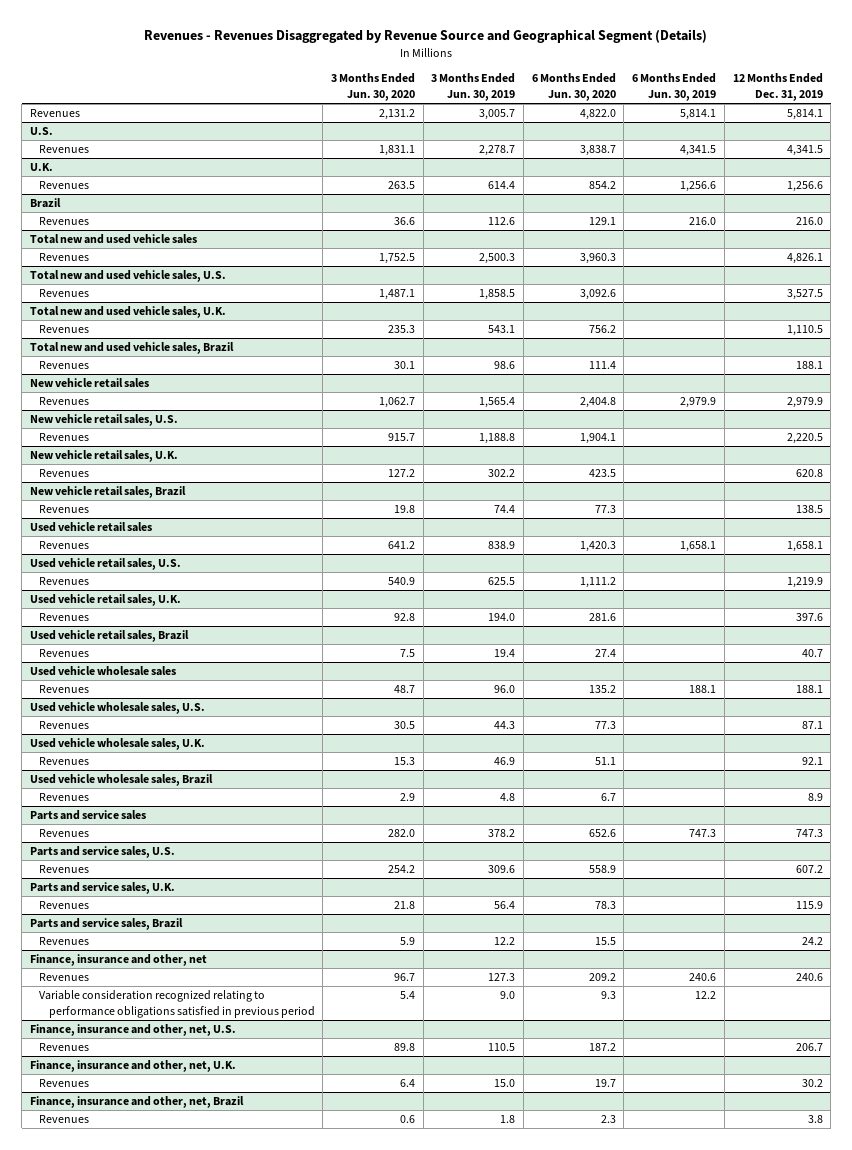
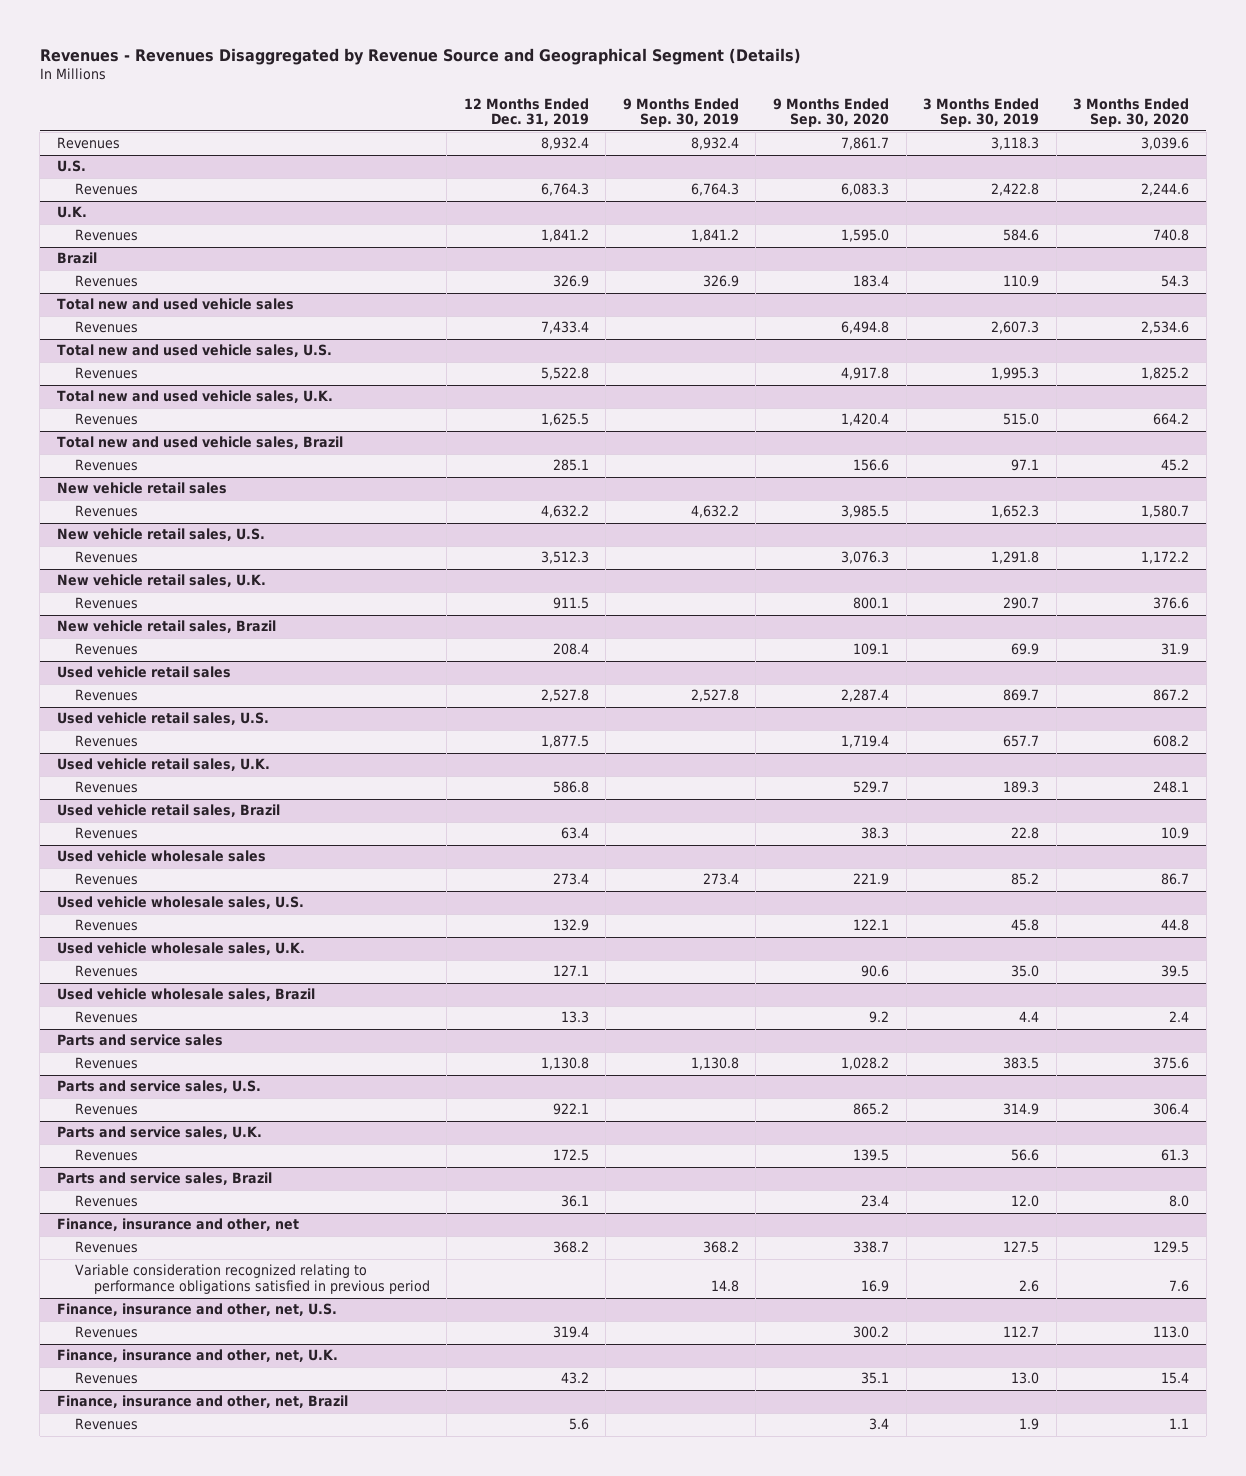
- | 3 Months Ended Jun. 30, 2020 | 3 Months Ended Jun. 30, 2019 | 6 Months Ended Jun. 30, 2020 | 6 Months Ended Jun. 30, 2019 | 12 Months Ended Dec. 31, 2019
+ | 12 Months Ended Dec. 31, 2019 | 9 Months Ended Sep. 30, 2019 | 9 Months Ended Sep. 30, 2020 | 3 Months Ended Sep. 30, 2019 | 3 Months Ended Sep. 30, 2020
- Revenues | 2,131.2 | 3,005.7 | 4,822.0 | 5,814.1 | 5,814.1
+ Revenues | 8,932.4 | 8,932.4 | 7,861.7 | 3,118.3 | 3,039.6
@ U.S.
- Revenues | 1,831.1 | 2,278.7 | 3,838.7 | 4,341.5 | 4,341.5
+ Revenues | 6,764.3 | 6,764.3 | 6,083.3 | 2,422.8 | 2,244.6
@ U.K.
- Revenues | 263.5 | 614.4 | 854.2 | 1,256.6 | 1,256.6
+ Revenues | 1,841.2 | 1,841.2 | 1,595.0 | 584.6 | 740.8
@ Brazil
- Revenues | 36.6 | 112.6 | 129.1 | 216.0 | 216.0
+ Revenues | 326.9 | 326.9 | 183.4 | 110.9 | 54.3
@ Total new and used vehicle sales
- Revenues | 1,752.5 | 2,500.3 | 3,960.3 | | 4,826.1
+ Revenues | 7,433.4 | | 6,494.8 | 2,607.3 | 2,534.6
@ Total new and used vehicle sales, U.S.
- Revenues | 1,487.1 | 1,858.5 | 3,092.6 | | 3,527.5
+ Revenues | 5,522.8 | | 4,917.8 | 1,995.3 | 1,825.2
@ Total new and used vehicle sales, U.K.
- Revenues | 235.3 | 543.1 | 756.2 | | 1,110.5
+ Revenues | 1,625.5 | | 1,420.4 | 515.0 | 664.2
@ Total new and used vehicle sales, Brazil
- Revenues | 30.1 | 98.6 | 111.4 | | 188.1
+ Revenues | 285.1 | | 156.6 | 97.1 | 45.2
@ New vehicle retail sales
- Revenues | 1,062.7 | 1,565.4 | 2,404.8 | 2,979.9 | 2,979.9
+ Revenues | 4,632.2 | 4,632.2 | 3,985.5 | 1,652.3 | 1,580.7
@ New vehicle retail sales, U.S.
- Revenues | 915.7 | 1,188.8 | 1,904.1 | | 2,220.5
+ Revenues | 3,512.3 | | 3,076.3 | 1,291.8 | 1,172.2
@ New vehicle retail sales, U.K.
- Revenues | 127.2 | 302.2 | 423.5 | | 620.8
+ Revenues | 911.5 | | 800.1 | 290.7 | 376.6
@ New vehicle retail sales, Brazil
- Revenues | 19.8 | 74.4 | 77.3 | | 138.5
+ Revenues | 208.4 | | 109.1 | 69.9 | 31.9
@ Used vehicle retail sales
- Revenues | 641.2 | 838.9 | 1,420.3 | 1,658.1 | 1,658.1
+ Revenues | 2,527.8 | 2,527.8 | 2,287.4 | 869.7 | 867.2
@ Used vehicle retail sales, U.S.
- Revenues | 540.9 | 625.5 | 1,111.2 | | 1,219.9
+ Revenues | 1,877.5 | | 1,719.4 | 657.7 | 608.2
@ Used vehicle retail sales, U.K.
- Revenues | 92.8 | 194.0 | 281.6 | | 397.6
+ Revenues | 586.8 | | 529.7 | 189.3 | 248.1
@ Used vehicle retail sales, Brazil
- Revenues | 7.5 | 19.4 | 27.4 | | 40.7
+ Revenues | 63.4 | | 38.3 | 22.8 | 10.9
@ Used vehicle wholesale sales
- Revenues | 48.7 | 96.0 | 135.2 | 188.1 | 188.1
+ Revenues | 273.4 | 273.4 | 221.9 | 85.2 | 86.7
@ Used vehicle wholesale sales, U.S.
- Revenues | 30.5 | 44.3 | 77.3 | | 87.1
+ Revenues | 132.9 | | 122.1 | 45.8 | 44.8
@ Used vehicle wholesale sales, U.K.
- Revenues | 15.3 | 46.9 | 51.1 | | 92.1
+ Revenues | 127.1 | | 90.6 | 35.0 | 39.5
@ Used vehicle wholesale sales, Brazil
- Revenues | 2.9 | 4.8 | 6.7 | | 8.9
+ Revenues | 13.3 | | 9.2 | 4.4 | 2.4
@ Parts and service sales
- Revenues | 282.0 | 378.2 | 652.6 | 747.3 | 747.3
+ Revenues | 1,130.8 | 1,130.8 | 1,028.2 | 383.5 | 375.6
@ Parts and service sales, U.S.
- Revenues | 254.2 | 309.6 | 558.9 | | 607.2
+ Revenues | 922.1 | | 865.2 | 314.9 | 306.4
@ Parts and service sales, U.K.
- Revenues | 21.8 | 56.4 | 78.3 | | 115.9
+ Revenues | 172.5 | | 139.5 | 56.6 | 61.3
@ Parts and service sales, Brazil
- Revenues | 5.9 | 12.2 | 15.5 | | 24.2
+ Revenues | 36.1 | | 23.4 | 12.0 | 8.0
@ Finance, insurance and other, net
- Revenues | 96.7 | 127.3 | 209.2 | 240.6 | 240.6
+ Revenues | 368.2 | 368.2 | 338.7 | 127.5 | 129.5
@ Finance, insurance and other, net, U.S.
- Revenues | 89.8 | 110.5 | 187.2 | | 206.7
+ Revenues | 319.4 | | 300.2 | 112.7 | 113.0
@ Finance, insurance and other, net, U.K.
- Revenues | 6.4 | 15.0 | 19.7 | | 30.2
+ Revenues | 43.2 | | 35.1 | 13.0 | 15.4
@ Finance, insurance and other, net, Brazil
- Revenues | 0.6 | 1.8 | 2.3 | | 3.8
+ Revenues | 5.6 | | 3.4 | 1.9 | 1.1

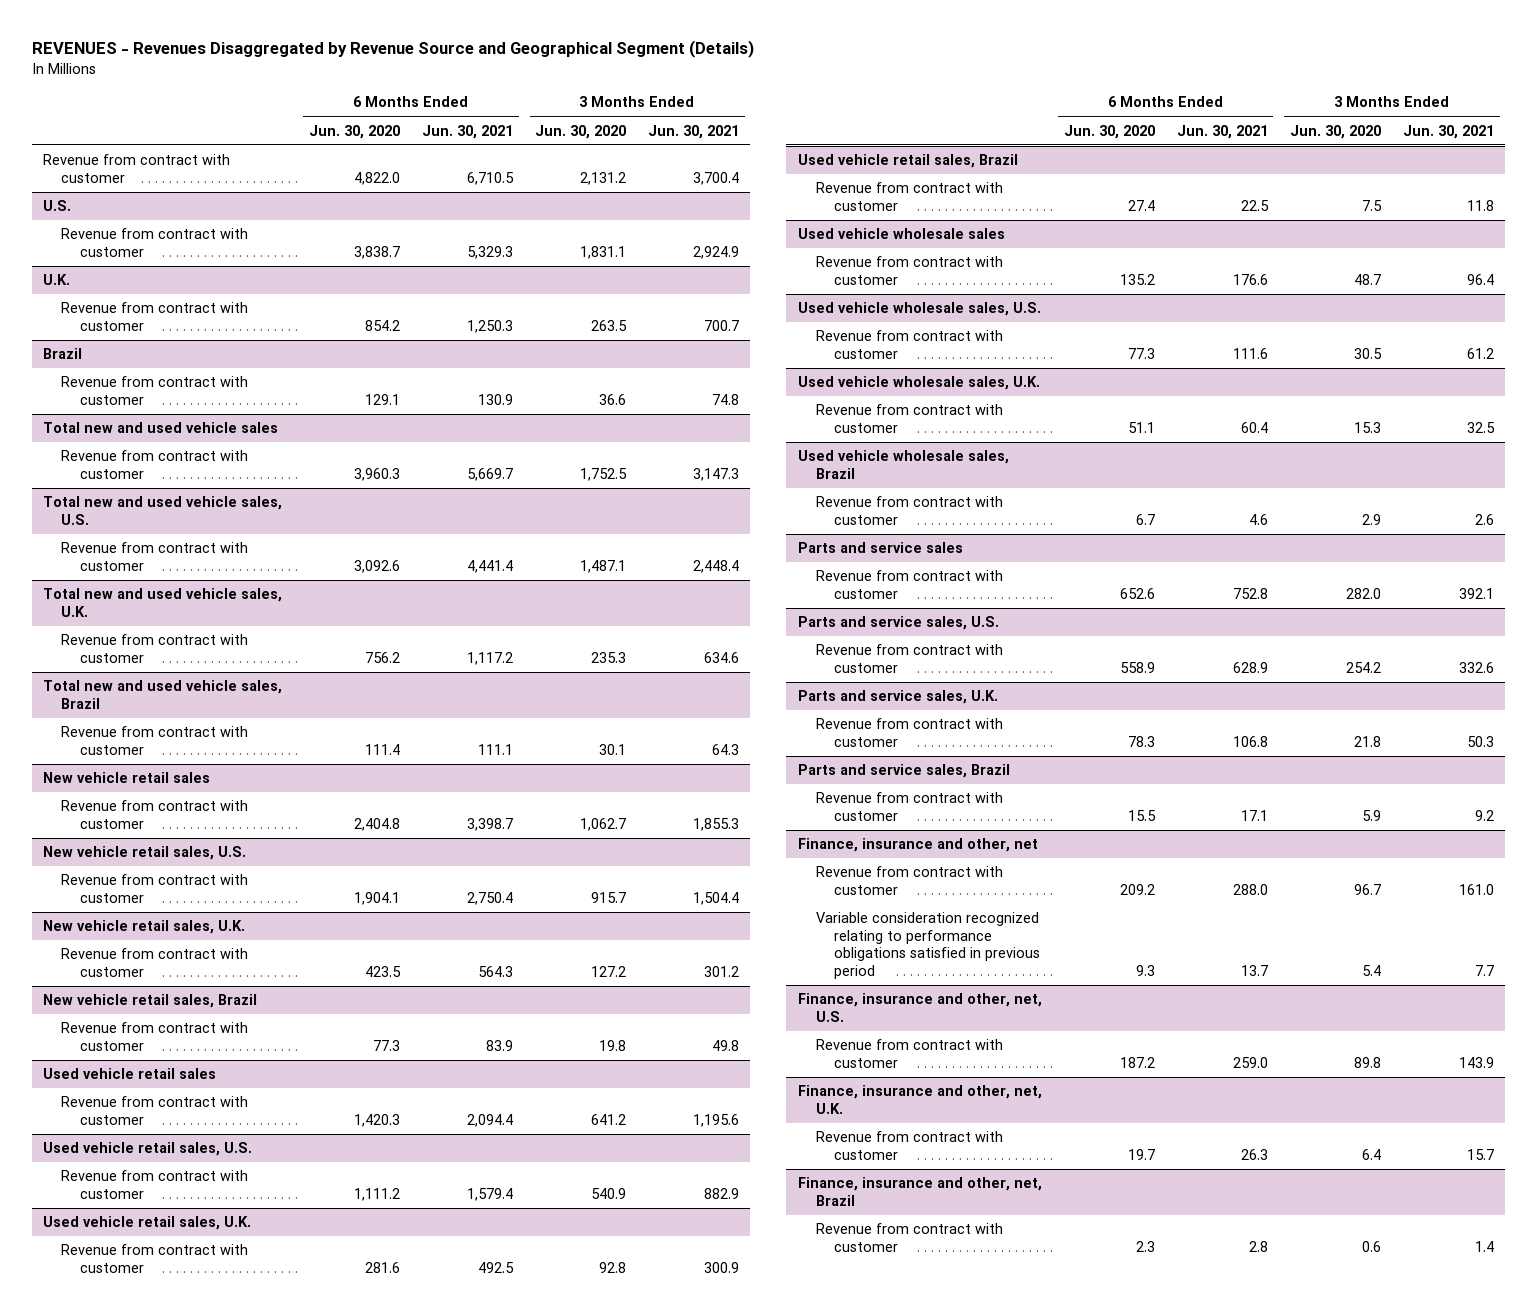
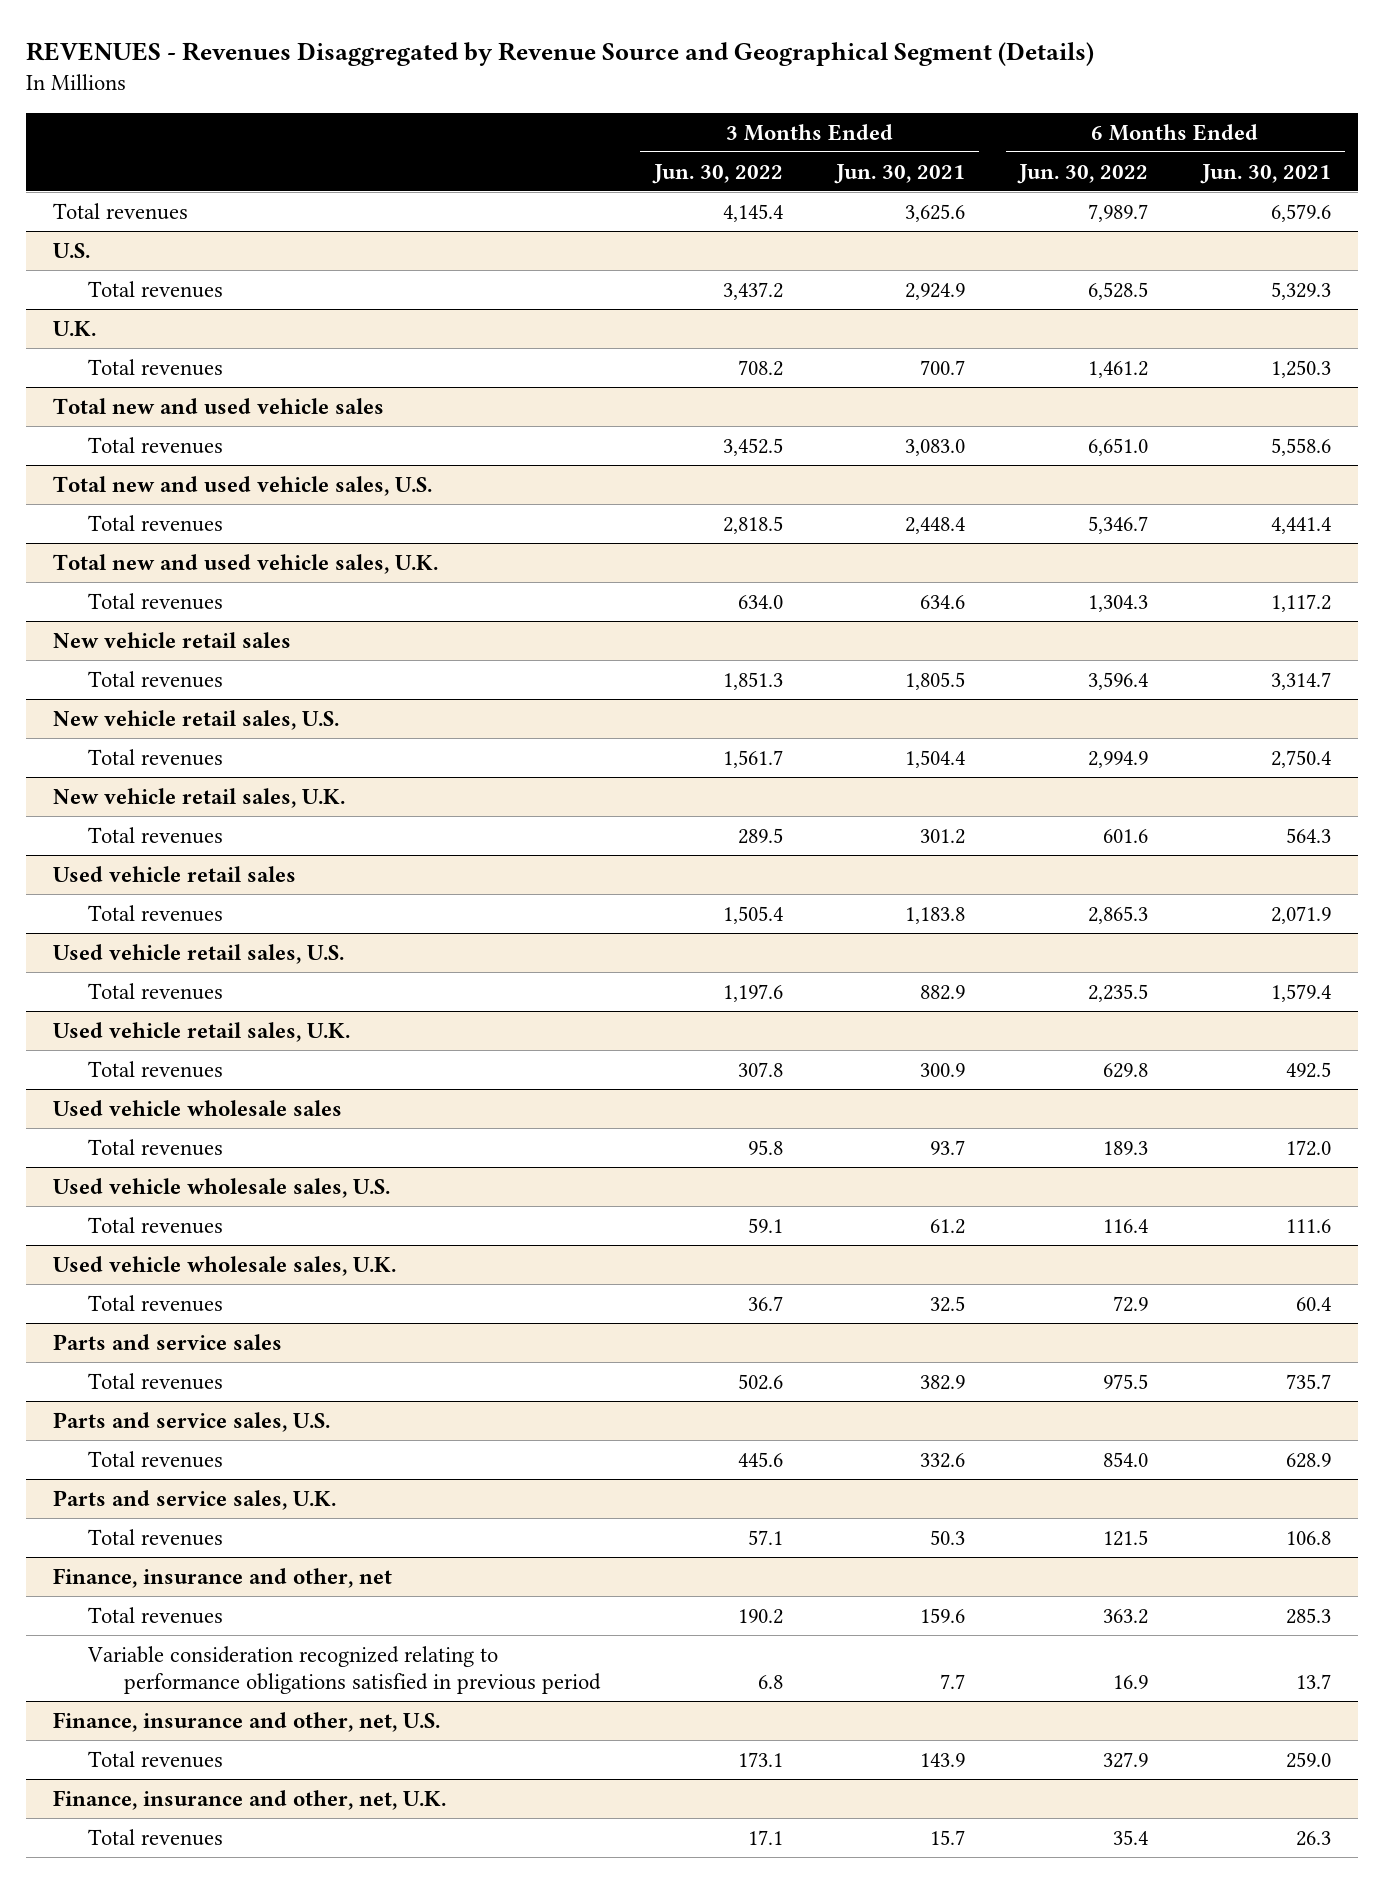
- | 6 Months Ended Jun. 30, 2020 | 6 Months Ended Jun. 30, 2021 | 3 Months Ended Jun. 30, 2020 | 3 Months Ended Jun. 30, 2021
+ | 3 Months Ended Jun. 30, 2022 | 3 Months Ended Jun. 30, 2021 | 6 Months Ended Jun. 30, 2022 | 6 Months Ended Jun. 30, 2021
- Revenue from contract with customer | 4,822.0 | 6,710.5 | 2,131.2 | 3,700.4
+ Total revenues | 4,145.4 | 3,625.6 | 7,989.7 | 6,579.6
@ U.S.
- Revenue from contract with customer | 3,838.7 | 5,329.3 | 1,831.1 | 2,924.9
+ Total revenues | 3,437.2 | 2,924.9 | 6,528.5 | 5,329.3
@ U.K.
- Revenue from contract with customer | 854.2 | 1,250.3 | 263.5 | 700.7
- Brazil
- Revenue from contract with customer | 129.1 | 130.9 | 36.6 | 74.8
@ U.K.
+ Total revenues | 708.2 | 700.7 | 1,461.2 | 1,250.3
@ Total new and used vehicle sales
- Revenue from contract with customer | 3,960.3 | 5,669.7 | 1,752.5 | 3,147.3
+ Total revenues | 3,452.5 | 3,083.0 | 6,651.0 | 5,558.6
@ Total new and used vehicle sales, U.S.
- Revenue from contract with customer | 3,092.6 | 4,441.4 | 1,487.1 | 2,448.4
+ Total revenues | 2,818.5 | 2,448.4 | 5,346.7 | 4,441.4
@ Total new and used vehicle sales, U.K.
- Revenue from contract with customer | 756.2 | 1,117.2 | 235.3 | 634.6
- Total new and used vehicle sales, Brazil
- Revenue from contract with customer | 111.4 | 111.1 | 30.1 | 64.3
@ Total new and used vehicle sales, U.K.
+ Total revenues | 634.0 | 634.6 | 1,304.3 | 1,117.2
@ New vehicle retail sales
- Revenue from contract with customer | 2,404.8 | 3,398.7 | 1,062.7 | 1,855.3
+ Total revenues | 1,851.3 | 1,805.5 | 3,596.4 | 3,314.7
@ New vehicle retail sales, U.S.
- Revenue from contract with customer | 1,904.1 | 2,750.4 | 915.7 | 1,504.4
+ Total revenues | 1,561.7 | 1,504.4 | 2,994.9 | 2,750.4
@ New vehicle retail sales, U.K.
- Revenue from contract with customer | 423.5 | 564.3 | 127.2 | 301.2
- New vehicle retail sales, Brazil
- Revenue from contract with customer | 77.3 | 83.9 | 19.8 | 49.8
@ New vehicle retail sales, U.K.
+ Total revenues | 289.5 | 301.2 | 601.6 | 564.3
@ Used vehicle retail sales
- Revenue from contract with customer | 1,420.3 | 2,094.4 | 641.2 | 1,195.6
+ Total revenues | 1,505.4 | 1,183.8 | 2,865.3 | 2,071.9
@ Used vehicle retail sales, U.S.
- Revenue from contract with customer | 1,111.2 | 1,579.4 | 540.9 | 882.9
+ Total revenues | 1,197.6 | 882.9 | 2,235.5 | 1,579.4
@ Used vehicle retail sales, U.K.
- Revenue from contract with customer | 281.6 | 492.5 | 92.8 | 300.9
- Used vehicle retail sales, Brazil
- Revenue from contract with customer | 27.4 | 22.5 | 7.5 | 11.8
@ Used vehicle retail sales, U.K.
+ Total revenues | 307.8 | 300.9 | 629.8 | 492.5
@ Used vehicle wholesale sales
- Revenue from contract with customer | 135.2 | 176.6 | 48.7 | 96.4
+ Total revenues | 95.8 | 93.7 | 189.3 | 172.0
@ Used vehicle wholesale sales, U.S.
- Revenue from contract with customer | 77.3 | 111.6 | 30.5 | 61.2
+ Total revenues | 59.1 | 61.2 | 116.4 | 111.6
@ Used vehicle wholesale sales, U.K.
- Revenue from contract with customer | 51.1 | 60.4 | 15.3 | 32.5
- Used vehicle wholesale sales, Brazil
- Revenue from contract with customer | 6.7 | 4.6 | 2.9 | 2.6
@ Used vehicle wholesale sales, U.K.
+ Total revenues | 36.7 | 32.5 | 72.9 | 60.4
@ Parts and service sales
- Revenue from contract with customer | 652.6 | 752.8 | 282.0 | 392.1
+ Total revenues | 502.6 | 382.9 | 975.5 | 735.7
@ Parts and service sales, U.S.
- Revenue from contract with customer | 558.9 | 628.9 | 254.2 | 332.6
+ Total revenues | 445.6 | 332.6 | 854.0 | 628.9
@ Parts and service sales, U.K.
- Revenue from contract with customer | 78.3 | 106.8 | 21.8 | 50.3
- Parts and service sales, Brazil
- Revenue from contract with customer | 15.5 | 17.1 | 5.9 | 9.2
@ Parts and service sales, U.K.
+ Total revenues | 57.1 | 50.3 | 121.5 | 106.8
@ Finance, insurance and other, net
- Revenue from contract with customer | 209.2 | 288.0 | 96.7 | 161.0
+ Total revenues | 190.2 | 159.6 | 363.2 | 285.3
@ Finance, insurance and other, net, U.S.
- Revenue from contract with customer | 187.2 | 259.0 | 89.8 | 143.9
+ Total revenues | 173.1 | 143.9 | 327.9 | 259.0
@ Finance, insurance and other, net, U.K.
- Revenue from contract with customer | 19.7 | 26.3 | 6.4 | 15.7
- Finance, insurance and other, net, Brazil
- Revenue from contract with customer | 2.3 | 2.8 | 0.6 | 1.4
@ Finance, insurance and other, net, U.K.
+ Total revenues | 17.1 | 15.7 | 35.4 | 26.3

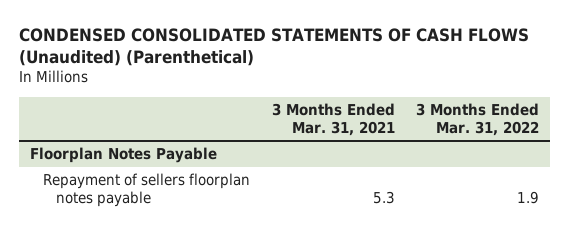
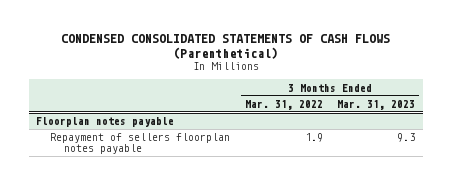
- CONDENSED CONSOLIDATED STATEMENTS OF CASH FLOWS (Unaudited) (Parenthetical)
+ CONDENSED CONSOLIDATED STATEMENTS OF CASH FLOWS (Parenthetical)
- | 3 Months Ended Mar. 31, 2021 | 3 Months Ended Mar. 31, 2022
+ | 3 Months Ended Mar. 31, 2022 | 3 Months Ended Mar. 31, 2023
- Floorplan Notes Payable
+ Floorplan notes payable

